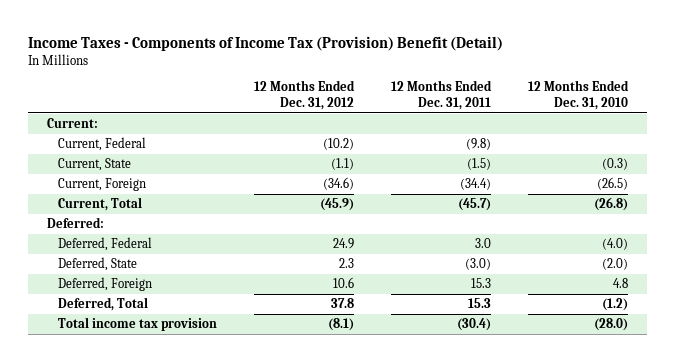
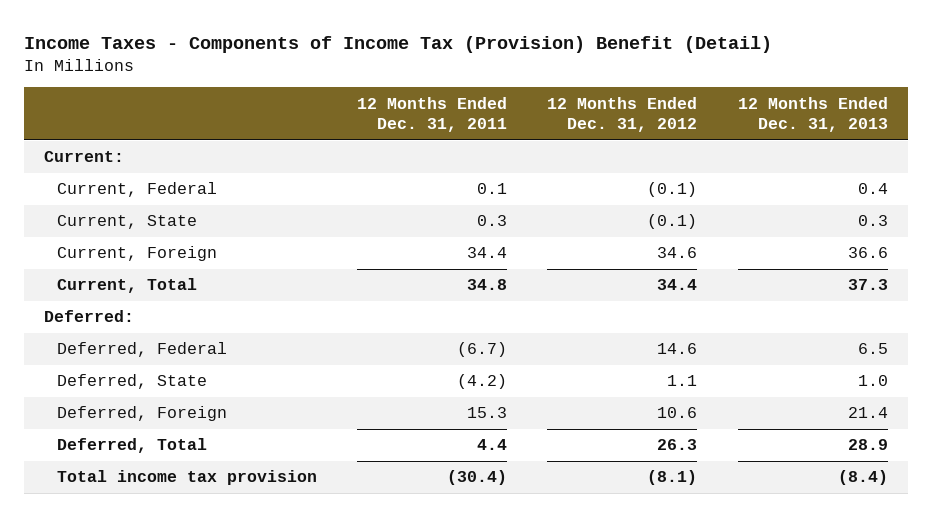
- | 12 Months Ended Dec. 31, 2012 | 12 Months Ended Dec. 31, 2011 | 12 Months Ended Dec. 31, 2010
+ | 12 Months Ended Dec. 31, 2011 | 12 Months Ended Dec. 31, 2012 | 12 Months Ended Dec. 31, 2013
- Current, Federal | (10.2) | (9.8) |
- Current, State | (1.1) | (1.5) | (0.3)
- Current, Foreign | (34.6) | (34.4) | (26.5)
- Current, Total | (45.9) | (45.7) | (26.8)
+ Current, Federal | 0.1 | (0.1) | 0.4
+ Current, State | 0.3 | (0.1) | 0.3
+ Current, Foreign | 34.4 | 34.6 | 36.6
+ Current, Total | 34.8 | 34.4 | 37.3
- Deferred, Federal | 24.9 | 3.0 | (4.0)
- Deferred, State | 2.3 | (3.0) | (2.0)
+ Deferred, Federal | (6.7) | 14.6 | 6.5
+ Deferred, State | (4.2) | 1.1 | 1.0
- Deferred, Total | 37.8 | 15.3 | (1.2)
+ Deferred, Total | 4.4 | 26.3 | 28.9

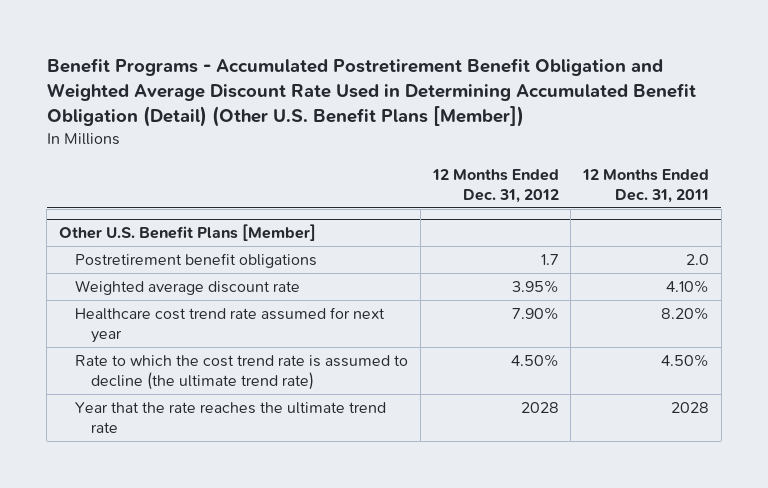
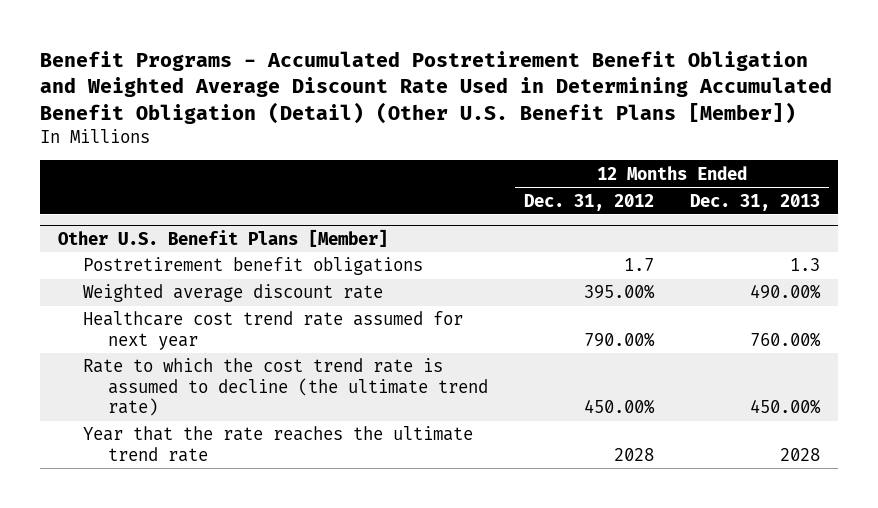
- | 12 Months Ended Dec. 31, 2012 | 12 Months Ended Dec. 31, 2011
+ | 12 Months Ended Dec. 31, 2012 | 12 Months Ended Dec. 31, 2013
@ Other U.S. Benefit Plans [Member]
- Weighted average discount rate | 3.95% | 4.10%
- Healthcare cost trend rate assumed for next year | 7.90% | 8.20%
- Rate to which the cost trend rate is assumed to decline (the ultimate trend rate) | 4.50% | 4.50%
+ Weighted average discount rate | 395.00% | 490.00%
+ Healthcare cost trend rate assumed for next year | 790.00% | 760.00%
+ Rate to which the cost trend rate is assumed to decline (the ultimate trend rate) | 450.00% | 450.00%

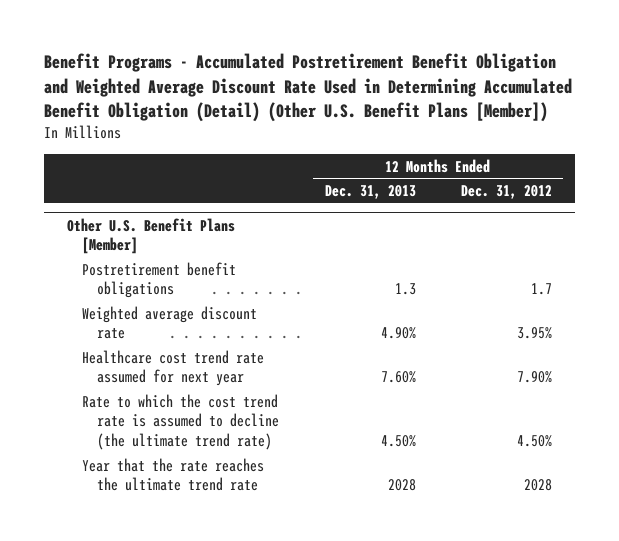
- | 12 Months Ended Dec. 31, 2012 | 12 Months Ended Dec. 31, 2013
+ | 12 Months Ended Dec. 31, 2013 | 12 Months Ended Dec. 31, 2012
@ Other U.S. Benefit Plans [Member]
- Weighted average discount rate | 395.00% | 490.00%
- Healthcare cost trend rate assumed for next year | 790.00% | 760.00%
- Rate to which the cost trend rate is assumed to decline (the ultimate trend rate) | 450.00% | 450.00%
+ Weighted average discount rate | 4.90% | 3.95%
+ Healthcare cost trend rate assumed for next year | 7.60% | 7.90%
+ Rate to which the cost trend rate is assumed to decline (the ultimate trend rate) | 4.50% | 4.50%

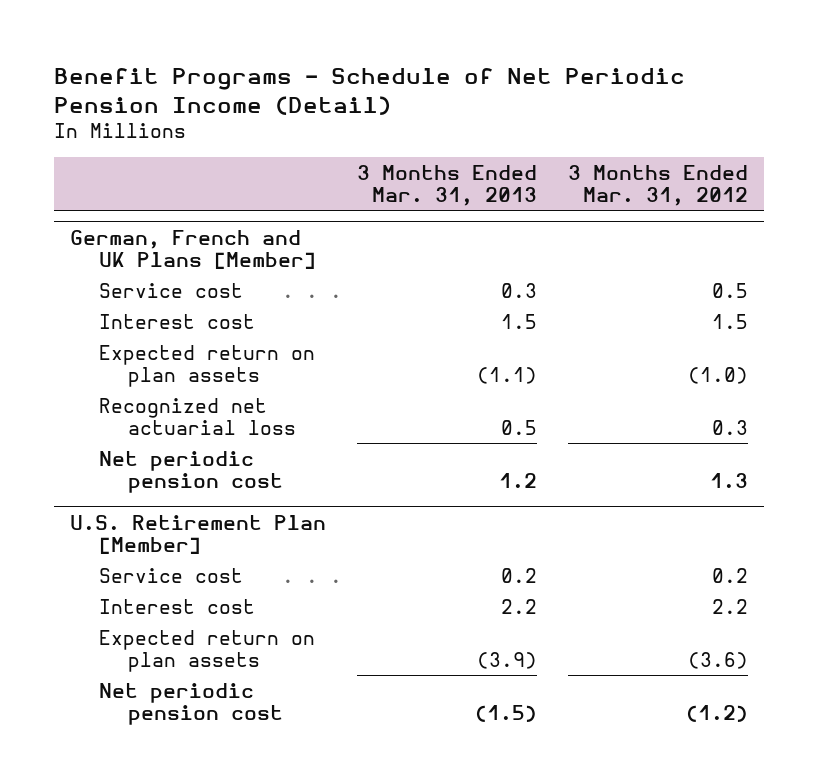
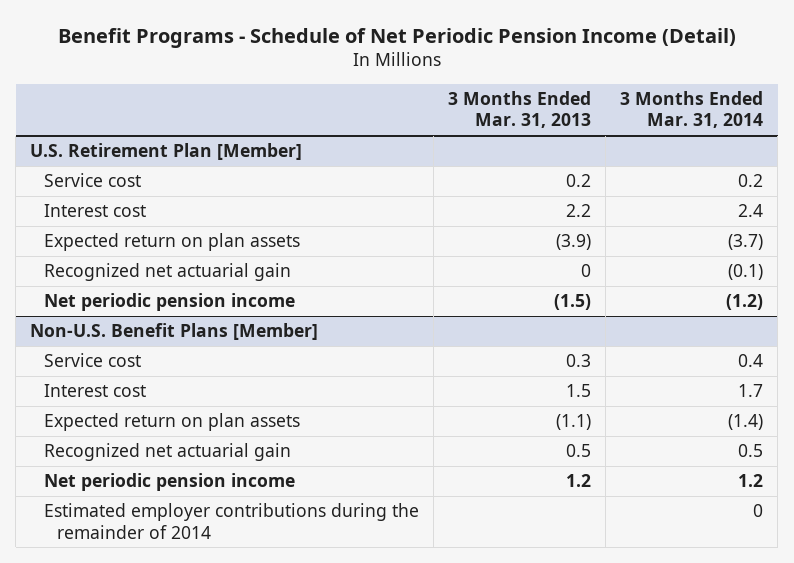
- | 3 Months Ended Mar. 31, 2013 | 3 Months Ended Mar. 31, 2012
+ | 3 Months Ended Mar. 31, 2013 | 3 Months Ended Mar. 31, 2014
- German, French and UK Plans [Member]
- Service cost | 0.3 | 0.5
- Interest cost | 1.5 | 1.5
- Expected return on plan assets | (1.1) | (1.0)
- Recognized net actuarial loss | 0.5 | 0.3
- Net periodic pension cost | 1.2 | 1.3
@ U.S. Retirement Plan [Member]
- Net periodic pension cost | (1.5) | (1.2)
+ Recognized net actuarial gain | 0 | (0.1)
+ Net periodic pension income | (1.5) | (1.2)
+ Non-U.S. Benefit Plans [Member]
+ Service cost | 0.3 | 0.4
+ Interest cost | 1.5 | 1.7
+ Expected return on plan assets | (1.1) | (1.4)
+ Recognized net actuarial gain | 0.5 | 0.5
+ Net periodic pension income | 1.2 | 1.2
+ Estimated employer contributions during the remainder of 2014 | | 0

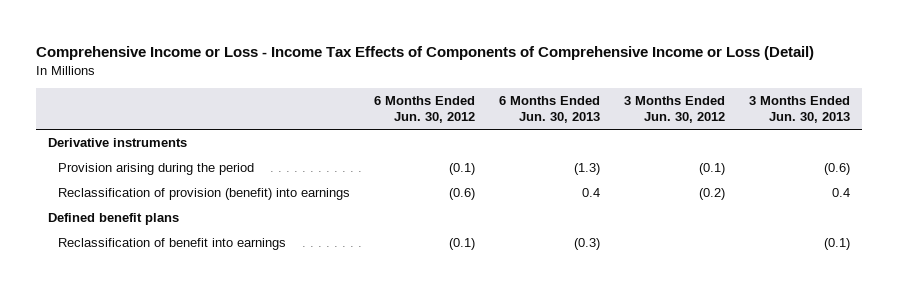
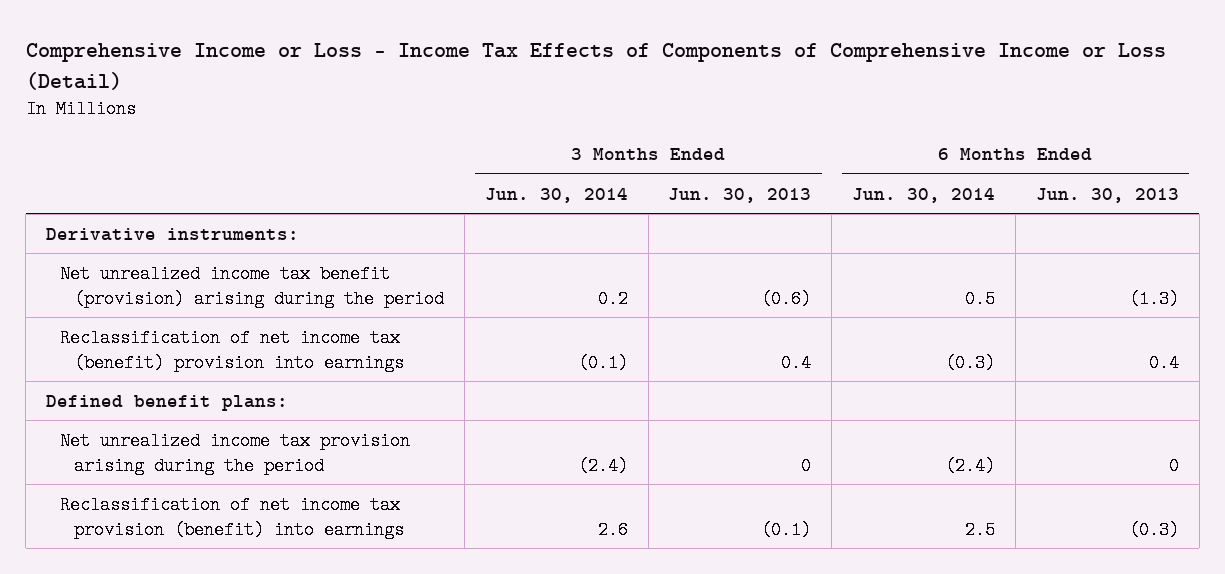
- | 6 Months Ended Jun. 30, 2012 | 6 Months Ended Jun. 30, 2013 | 3 Months Ended Jun. 30, 2012 | 3 Months Ended Jun. 30, 2013
+ | 3 Months Ended Jun. 30, 2014 | 3 Months Ended Jun. 30, 2013 | 6 Months Ended Jun. 30, 2014 | 6 Months Ended Jun. 30, 2013
- Derivative instruments
- Provision arising during the period | (0.1) | (1.3) | (0.1) | (0.6)
- Reclassification of provision (benefit) into earnings | (0.6) | 0.4 | (0.2) | 0.4
- Defined benefit plans
- Reclassification of benefit into earnings | (0.1) | (0.3) | | (0.1)
+ Derivative instruments:
+ Net unrealized income tax benefit (provision) arising during the period | 0.2 | (0.6) | 0.5 | (1.3)
+ Reclassification of net income tax (benefit) provision into earnings | (0.1) | 0.4 | (0.3) | 0.4
+ Defined benefit plans:
+ Net unrealized income tax provision arising during the period | (2.4) | 0 | (2.4) | 0
+ Reclassification of net income tax provision (benefit) into earnings | 2.6 | (0.1) | 2.5 | (0.3)

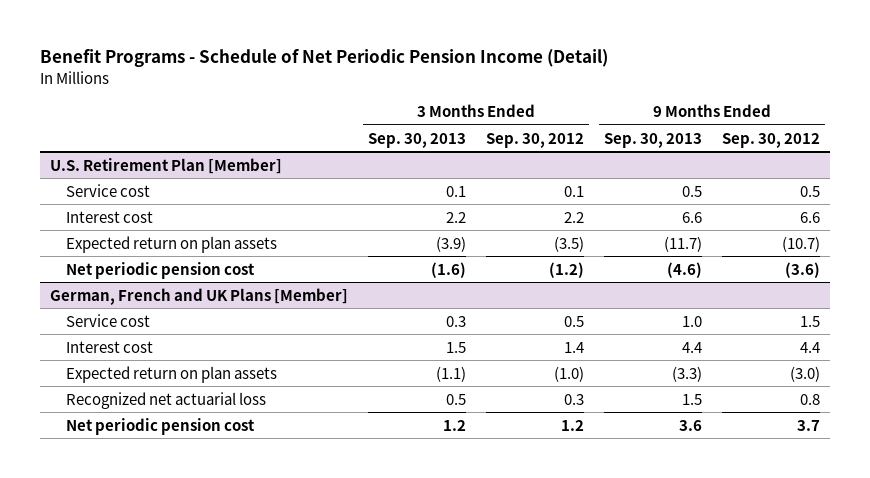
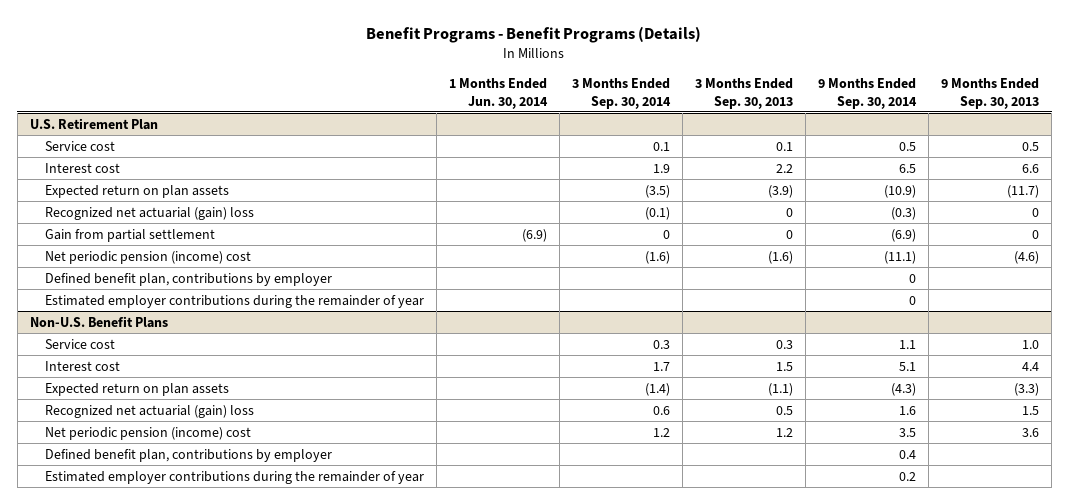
- Benefit Programs - Schedule of Net Periodic Pension Income (Detail)
+ Benefit Programs - Benefit Programs (Details)
- | 3 Months Ended Sep. 30, 2013 | 3 Months Ended Sep. 30, 2012 | 9 Months Ended Sep. 30, 2013 | 9 Months Ended Sep. 30, 2012
+ | 1 Months Ended Jun. 30, 2014 | 3 Months Ended Sep. 30, 2014 | 3 Months Ended Sep. 30, 2013 | 9 Months Ended Sep. 30, 2014 | 9 Months Ended Sep. 30, 2013
- U.S. Retirement Plan [Member]
+ U.S. Retirement Plan
- Net periodic pension cost | (1.6) | (1.2) | (4.6) | (3.6)
- German, French and UK Plans [Member]
+ Recognized net actuarial (gain) loss | | (0.1) | 0 | (0.3) | 0
+ Gain from partial settlement | (6.9) | 0 | 0 | (6.9) | 0
+ Net periodic pension (income) cost | | (1.6) | (1.6) | (11.1) | (4.6)
+ Defined benefit plan, contributions by employer | | | | 0 |
+ Estimated employer contributions during the remainder of year | | | | 0 |
+ Non-U.S. Benefit Plans
- Recognized net actuarial loss | 0.5 | 0.3 | 1.5 | 0.8
- Net periodic pension cost | 1.2 | 1.2 | 3.6 | 3.7
+ Recognized net actuarial (gain) loss | | 0.6 | 0.5 | 1.6 | 1.5
+ Net periodic pension (income) cost | | 1.2 | 1.2 | 3.5 | 3.6
+ Defined benefit plan, contributions by employer | | | | 0.4 |
+ Estimated employer contributions during the remainder of year | | | | 0.2 |

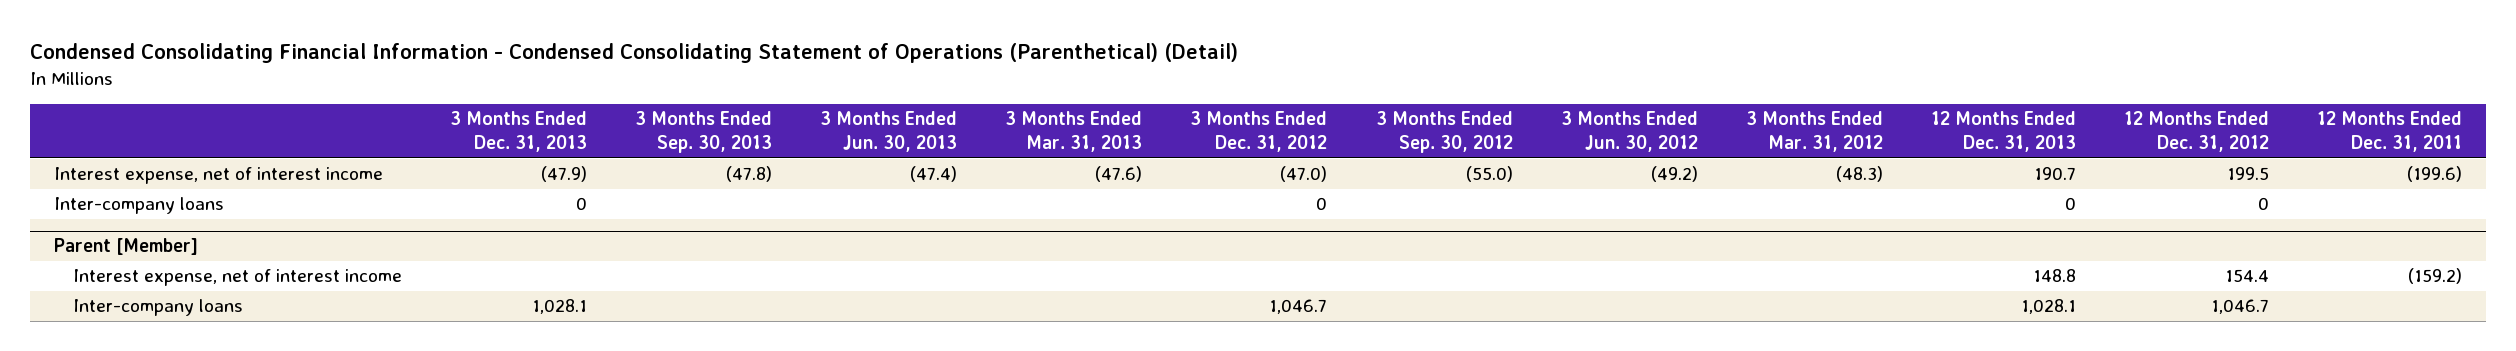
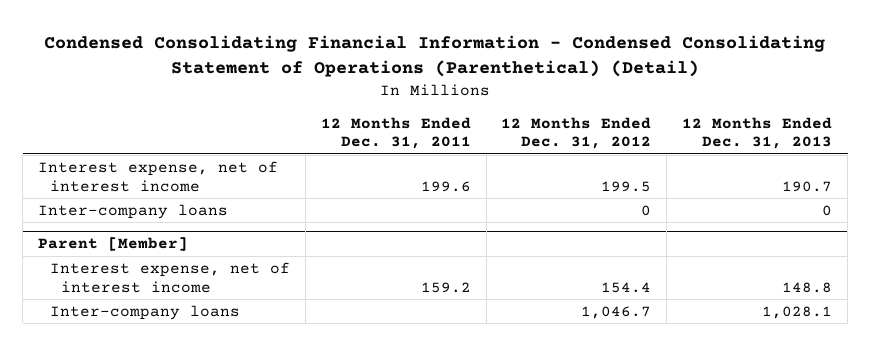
- | 3 Months Ended Dec. 31, 2013 | 3 Months Ended Sep. 30, 2013 | 3 Months Ended Jun. 30, 2013 | 3 Months Ended Mar. 31, 2013 | 3 Months Ended Dec. 31, 2012 | 3 Months Ended Sep. 30, 2012 | 3 Months Ended Jun. 30, 2012 | 3 Months Ended Mar. 31, 2012 | 12 Months Ended Dec. 31, 2013 | 12 Months Ended Dec. 31, 2012 | 12 Months Ended Dec. 31, 2011
+ | 12 Months Ended Dec. 31, 2011 | 12 Months Ended Dec. 31, 2012 | 12 Months Ended Dec. 31, 2013
- Interest expense, net of interest income | (47.9) | (47.8) | (47.4) | (47.6) | (47.0) | (55.0) | (49.2) | (48.3) | 190.7 | 199.5 | (199.6)
+ Interest expense, net of interest income | 199.6 | 199.5 | 190.7
@ Parent [Member]
- Interest expense, net of interest income | | | | | | | | | 148.8 | 154.4 | (159.2)
+ Interest expense, net of interest income | 159.2 | 154.4 | 148.8

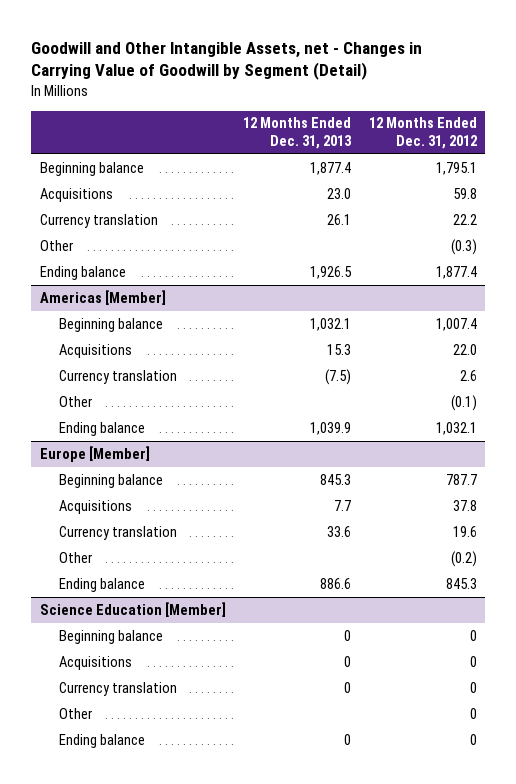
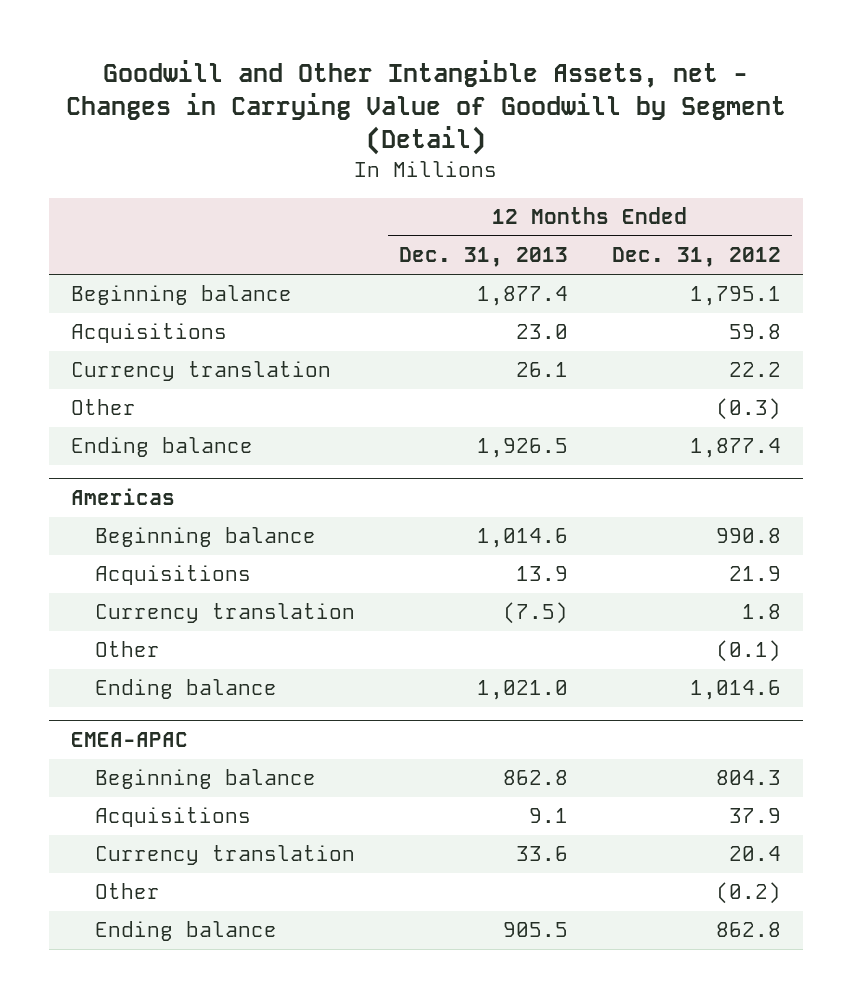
- Americas [Member]
- Beginning balance | 1,032.1 | 1,007.4
- Acquisitions | 15.3 | 22.0
- Currency translation | (7.5) | 2.6
+ Americas
+ Beginning balance | 1,014.6 | 990.8
+ Acquisitions | 13.9 | 21.9
+ Currency translation | (7.5) | 1.8
- Ending balance | 1,039.9 | 1,032.1
- Europe [Member]
- Beginning balance | 845.3 | 787.7
- Acquisitions | 7.7 | 37.8
- Currency translation | 33.6 | 19.6
+ Ending balance | 1,021.0 | 1,014.6
+ EMEA-APAC
+ Beginning balance | 862.8 | 804.3
+ Acquisitions | 9.1 | 37.9
+ Currency translation | 33.6 | 20.4
- Ending balance | 886.6 | 845.3
- Science Education [Member]
- Beginning balance | 0 | 0
- Acquisitions | 0 | 0
- Currency translation | 0 | 0
- Other | | 0
- Ending balance | 0 | 0
+ Ending balance | 905.5 | 862.8

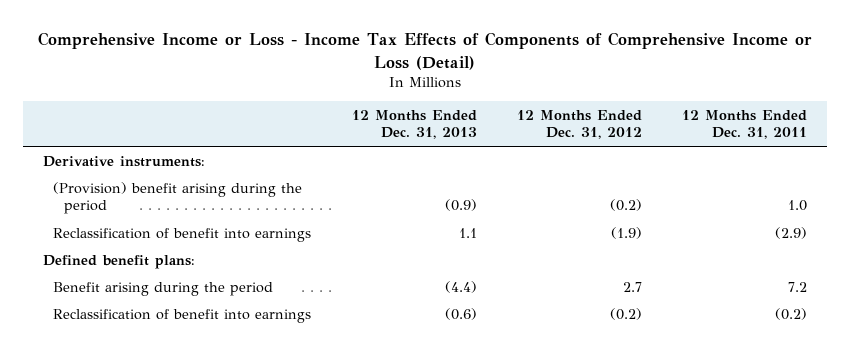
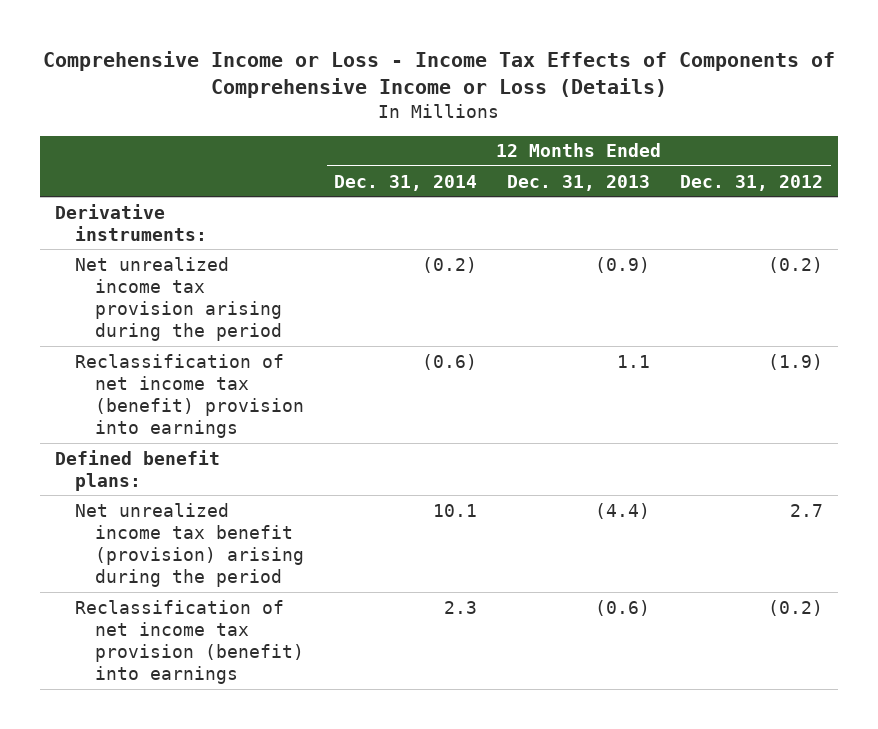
- Comprehensive Income or Loss - Income Tax Effects of Components of Comprehensive Income or Loss (Detail)
+ Comprehensive Income or Loss - Income Tax Effects of Components of Comprehensive Income or Loss (Details)
- | 12 Months Ended Dec. 31, 2013 | 12 Months Ended Dec. 31, 2012 | 12 Months Ended Dec. 31, 2011
+ | 12 Months Ended Dec. 31, 2014 | 12 Months Ended Dec. 31, 2013 | 12 Months Ended Dec. 31, 2012
- (Provision) benefit arising during the period | (0.9) | (0.2) | 1.0
- Reclassification of benefit into earnings | 1.1 | (1.9) | (2.9)
+ Net unrealized income tax provision arising during the period | (0.2) | (0.9) | (0.2)
+ Reclassification of net income tax (benefit) provision into earnings | (0.6) | 1.1 | (1.9)
- Benefit arising during the period | (4.4) | 2.7 | 7.2
- Reclassification of benefit into earnings | (0.6) | (0.2) | (0.2)
+ Net unrealized income tax benefit (provision) arising during the period | 10.1 | (4.4) | 2.7
+ Reclassification of net income tax provision (benefit) into earnings | 2.3 | (0.6) | (0.2)

